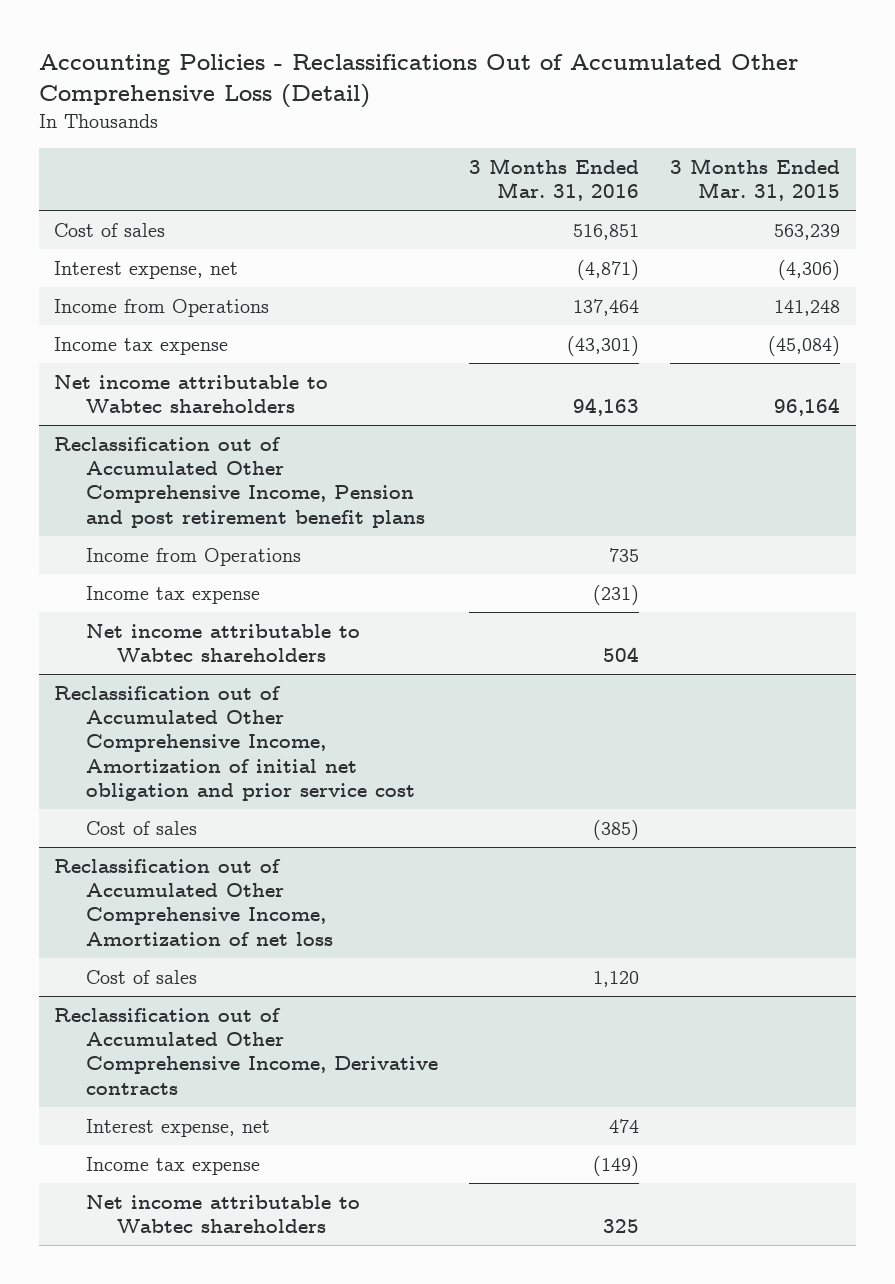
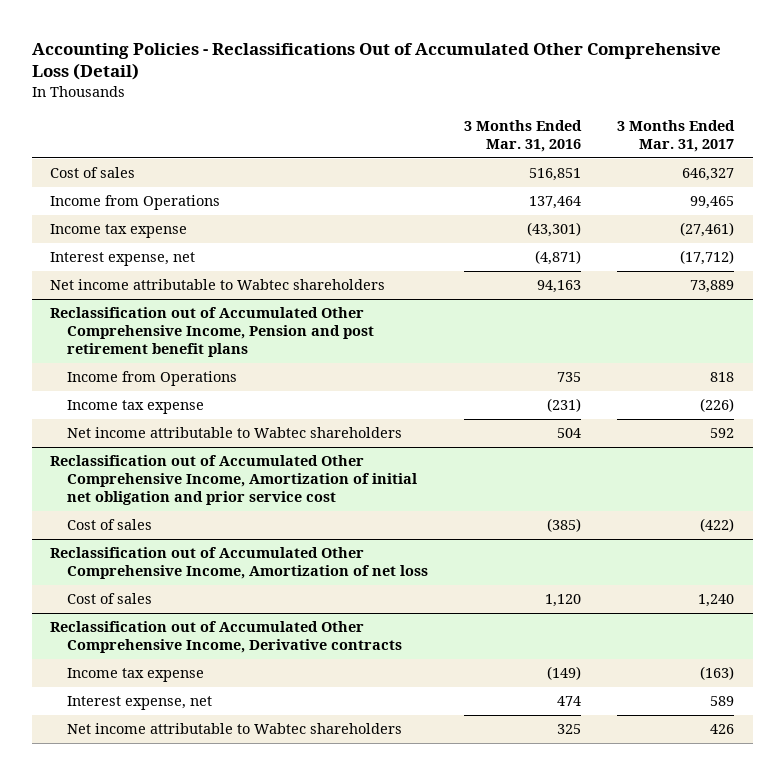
- | 3 Months Ended Mar. 31, 2016 | 3 Months Ended Mar. 31, 2015
+ | 3 Months Ended Mar. 31, 2016 | 3 Months Ended Mar. 31, 2017
moved down: Interest expense, net | (4,871) | (17,712)
@ Reclassification out of Accumulated Other Comprehensive Income, Derivative contracts
moved down: Interest expense, net | 474 | 589

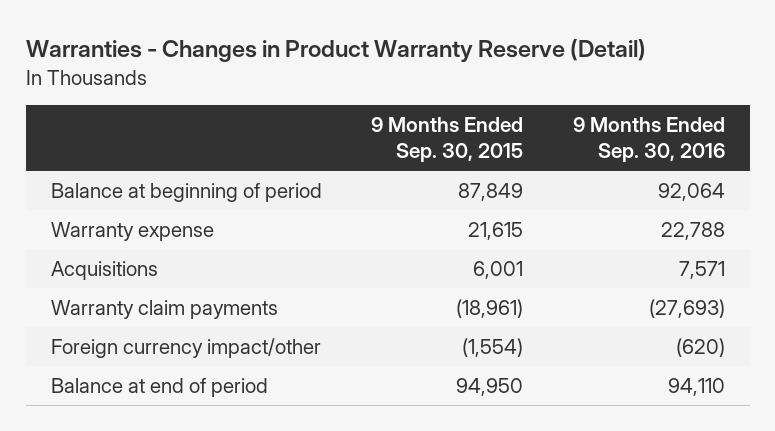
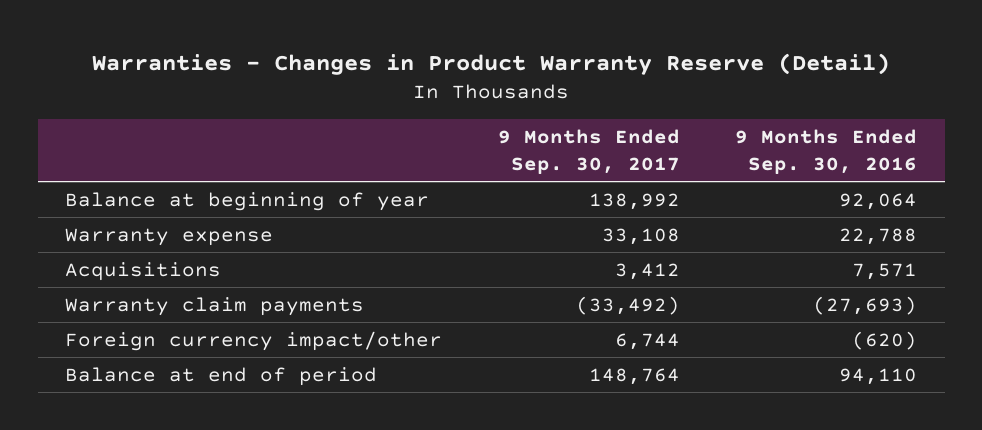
- | 9 Months Ended Sep. 30, 2015 | 9 Months Ended Sep. 30, 2016
+ | 9 Months Ended Sep. 30, 2017 | 9 Months Ended Sep. 30, 2016
- Balance at beginning of period | 87,849 | 92,064
+ Balance at beginning of year | 138,992 | 92,064

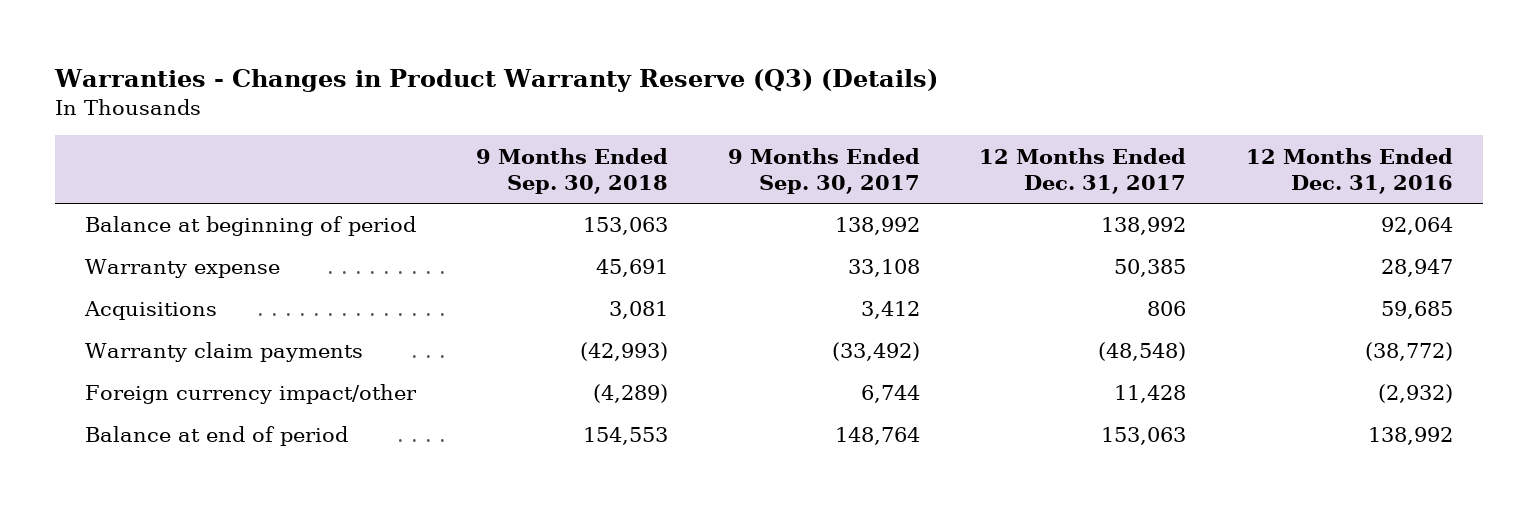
- Warranties - Changes in Product Warranty Reserve (Detail)
+ Warranties - Changes in Product Warranty Reserve (Q3) (Details)
- | 9 Months Ended Sep. 30, 2017 | 9 Months Ended Sep. 30, 2016
+ | 9 Months Ended Sep. 30, 2018 | 9 Months Ended Sep. 30, 2017 | 12 Months Ended Dec. 31, 2017 | 12 Months Ended Dec. 31, 2016
- Balance at beginning of year | 138,992 | 92,064
+ Balance at beginning of period | 153,063 | 138,992 | 138,992 | 92,064

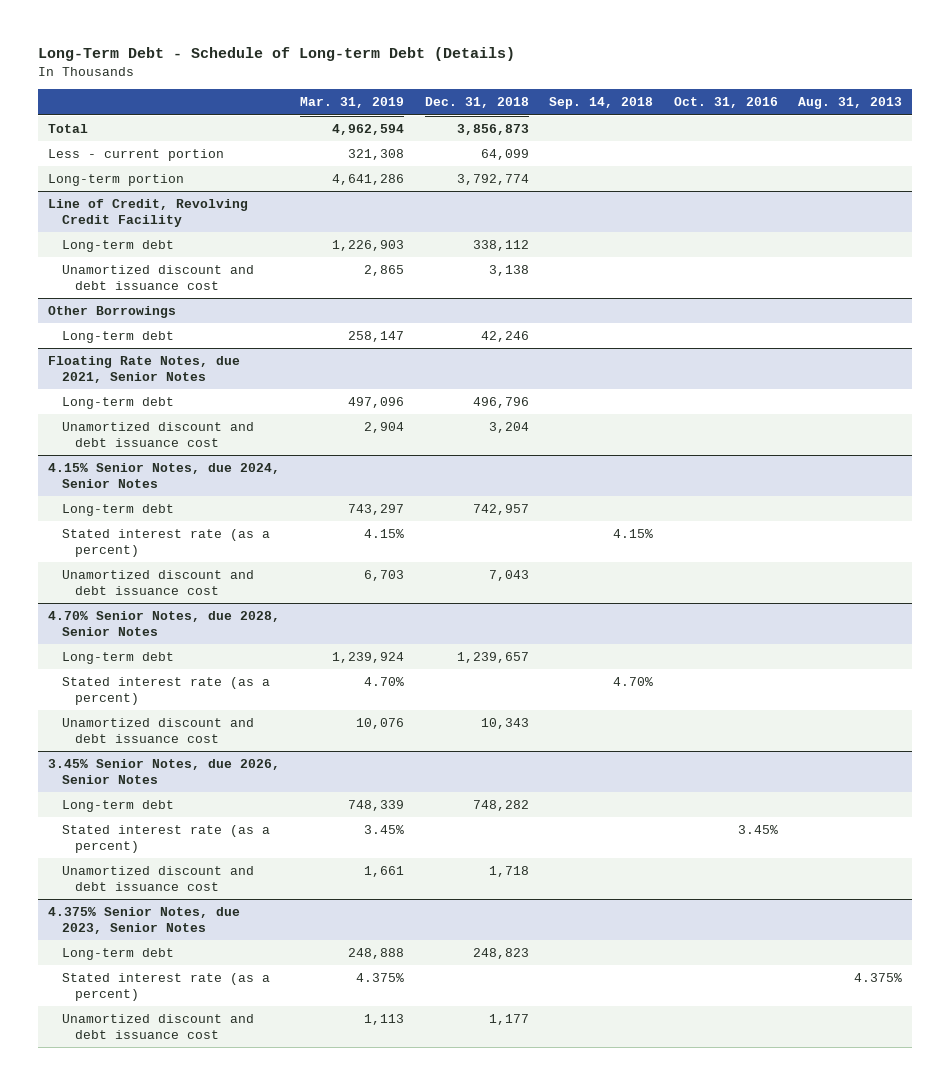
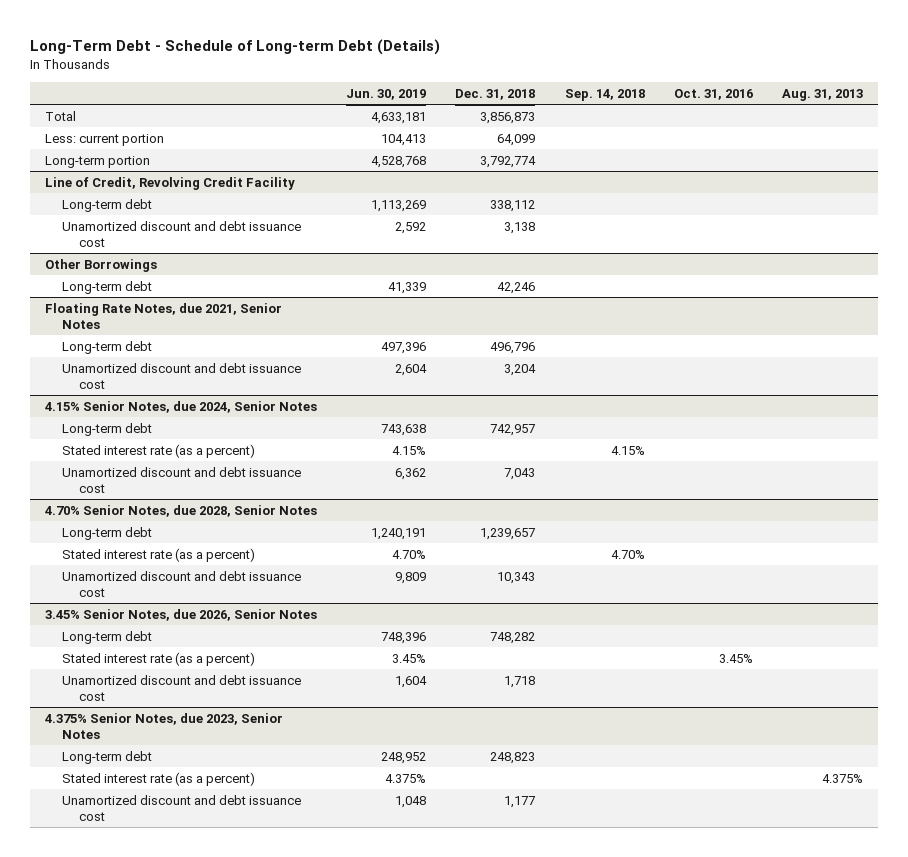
- | Mar. 31, 2019 | Dec. 31, 2018 | Sep. 14, 2018 | Oct. 31, 2016 | Aug. 31, 2013
+ | Jun. 30, 2019 | Dec. 31, 2018 | Sep. 14, 2018 | Oct. 31, 2016 | Aug. 31, 2013
- Less - current portion | 321,308 | 64,099 | | |
+ Less: current portion | 104,413 | 64,099 | | |

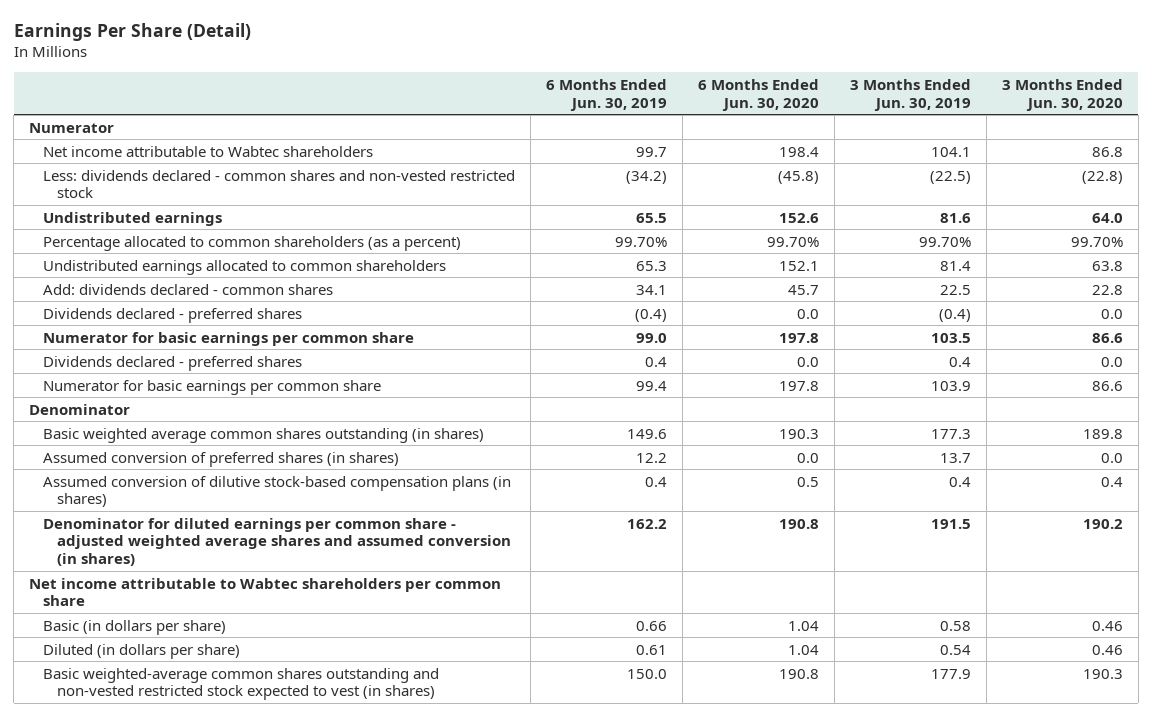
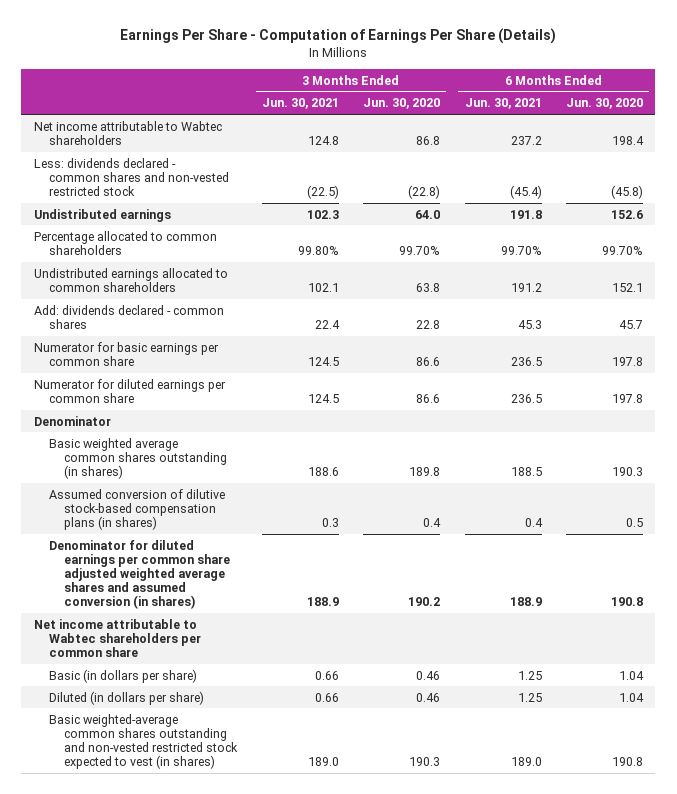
- Earnings Per Share (Detail)
+ Earnings Per Share - Computation of Earnings Per Share (Details)
- | 6 Months Ended Jun. 30, 2019 | 6 Months Ended Jun. 30, 2020 | 3 Months Ended Jun. 30, 2019 | 3 Months Ended Jun. 30, 2020
+ | 3 Months Ended Jun. 30, 2021 | 3 Months Ended Jun. 30, 2020 | 6 Months Ended Jun. 30, 2021 | 6 Months Ended Jun. 30, 2020
- Numerator
- Percentage allocated to common shareholders (as a percent) | 99.70% | 99.70% | 99.70% | 99.70%
+ Percentage allocated to common shareholders | 99.80% | 99.70% | 99.70% | 99.70%
- Dividends declared - preferred shares | (0.4) | 0.0 | (0.4) | 0.0
- Dividends declared - preferred shares | 0.4 | 0.0 | 0.4 | 0.0
- Numerator for basic earnings per common share | 99.4 | 197.8 | 103.9 | 86.6
+ Numerator for diluted earnings per common share | 124.5 | 86.6 | 236.5 | 197.8
- Assumed conversion of preferred shares (in shares) | 12.2 | 0.0 | 13.7 | 0.0
- Denominator for diluted earnings per common share - adjusted weighted average shares and assumed conversion (in shares) | 162.2 | 190.8 | 191.5 | 190.2
+ Denominator for diluted earnings per common share adjusted weighted average shares and assumed conversion (in shares) | 188.9 | 190.2 | 188.9 | 190.8

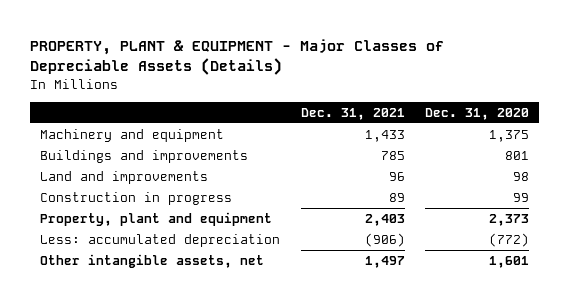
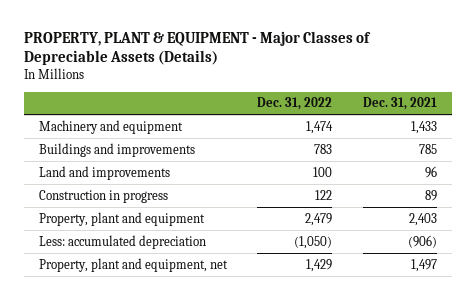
- | Dec. 31, 2021 | Dec. 31, 2020
+ | Dec. 31, 2022 | Dec. 31, 2021
- Other intangible assets, net | 1,497 | 1,601
+ Property, plant and equipment, net | 1,429 | 1,497

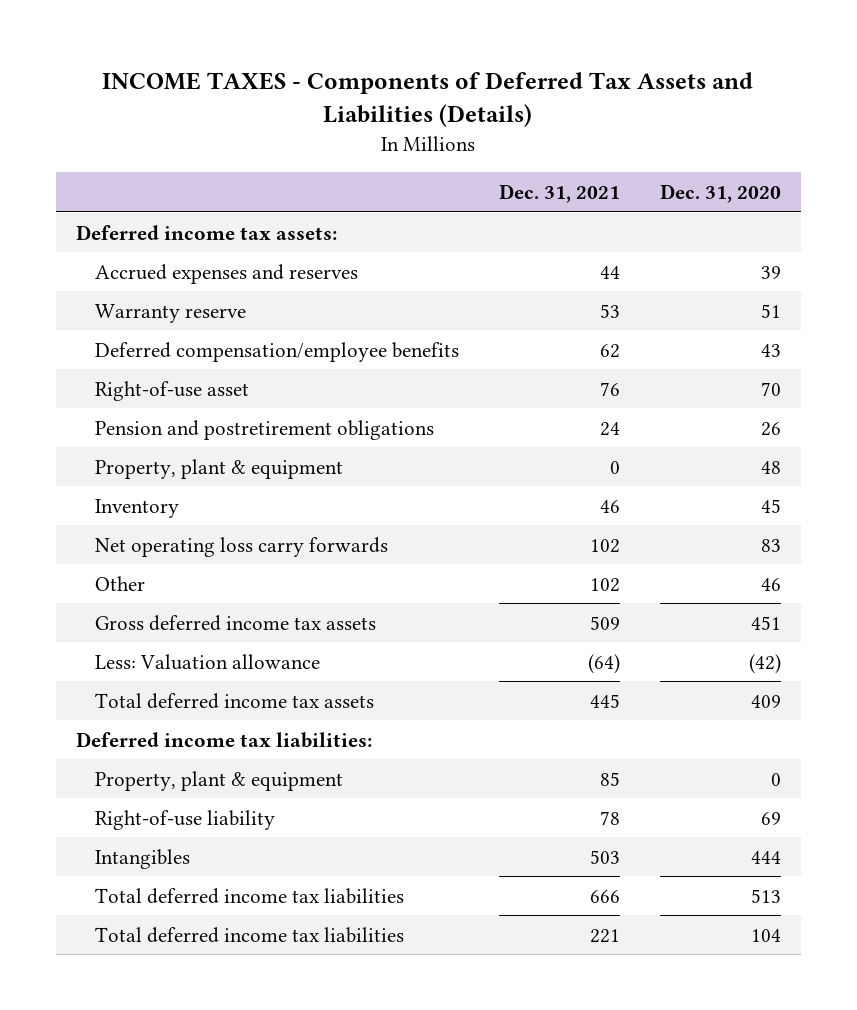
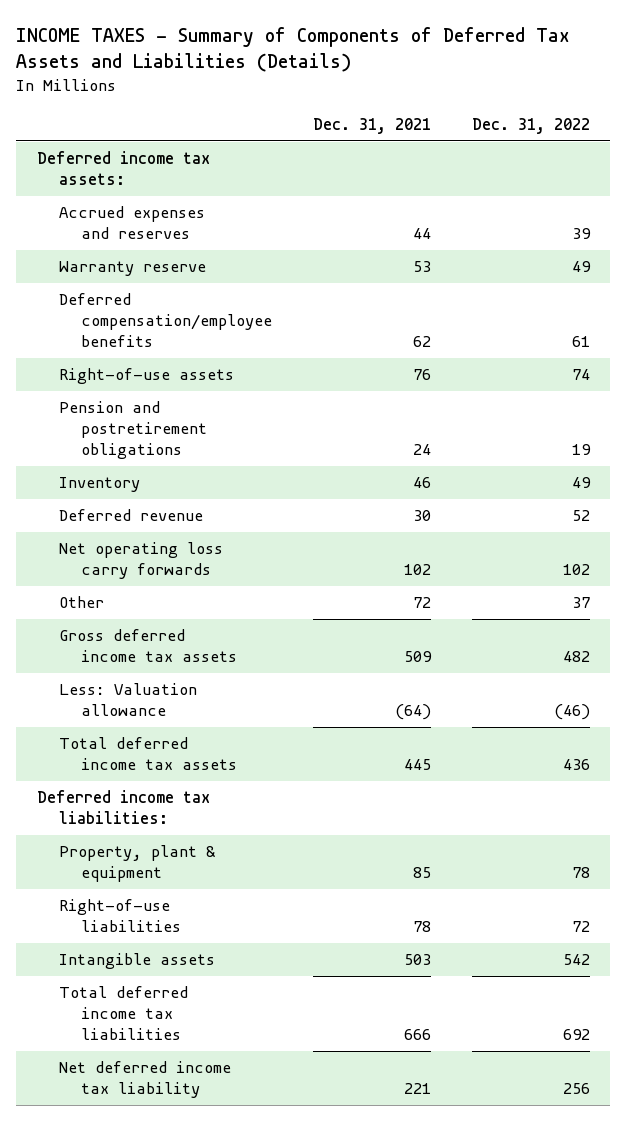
- INCOME TAXES - Components of Deferred Tax Assets and Liabilities (Details)
+ INCOME TAXES - Summary of Components of Deferred Tax Assets and Liabilities (Details)
- | Dec. 31, 2021 | Dec. 31, 2020
+ | Dec. 31, 2021 | Dec. 31, 2022
- Right-of-use asset | 76 | 70
+ Right-of-use assets | 76 | 74
- Property, plant & equipment | 0 | 48
+ Deferred revenue | 30 | 52
- Other | 102 | 46
+ Other | 72 | 37
- Right-of-use liability | 78 | 69
- Intangibles | 503 | 444
+ Right-of-use liabilities | 78 | 72
+ Intangible assets | 503 | 542
- Total deferred income tax liabilities | 221 | 104
+ Net deferred income tax liability | 221 | 256

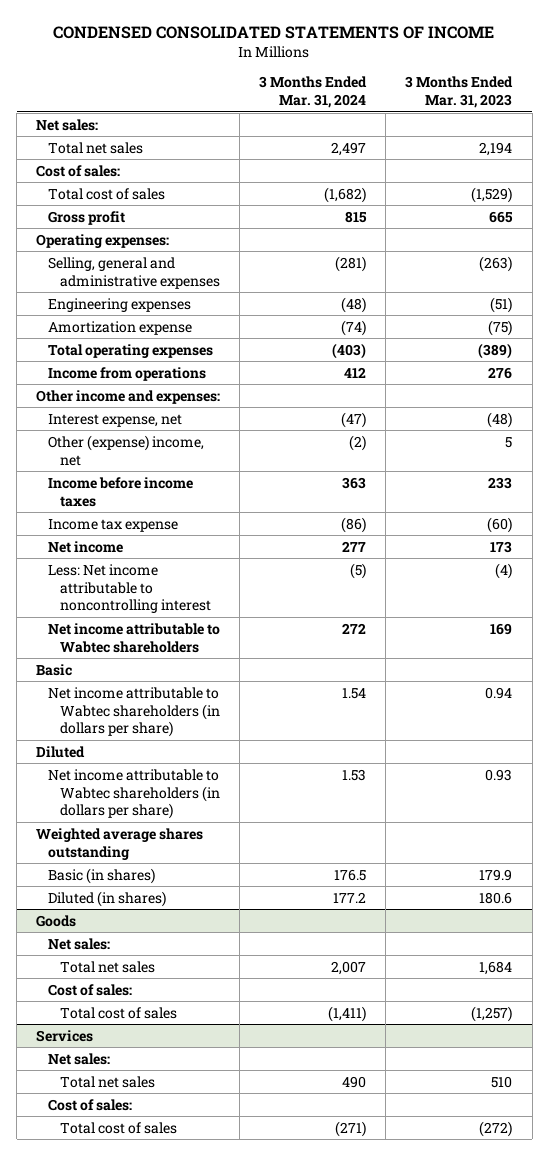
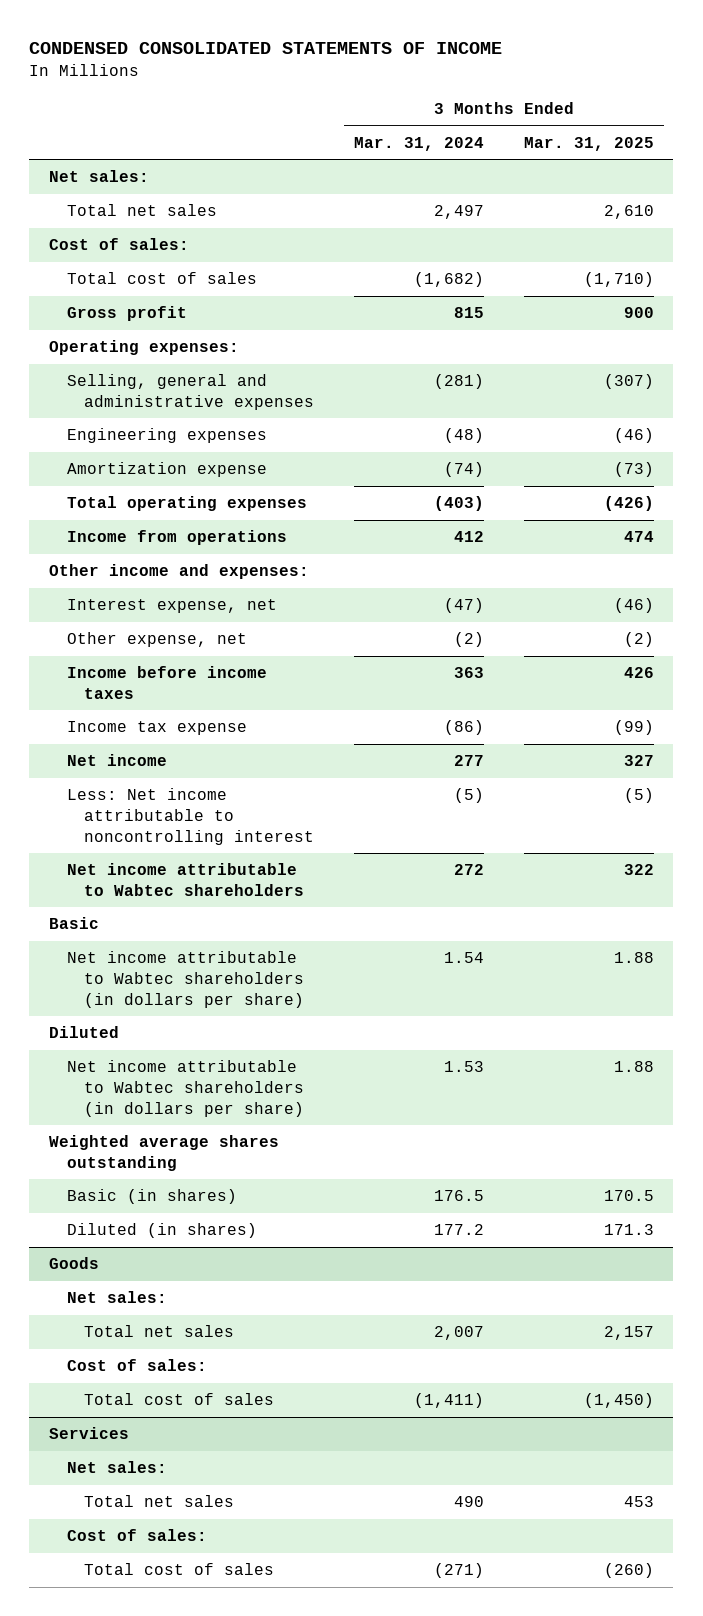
- | 3 Months Ended Mar. 31, 2024 | 3 Months Ended Mar. 31, 2023
+ | 3 Months Ended Mar. 31, 2024 | 3 Months Ended Mar. 31, 2025
- Other (expense) income, net | (2) | 5
+ Other expense, net | (2) | (2)

